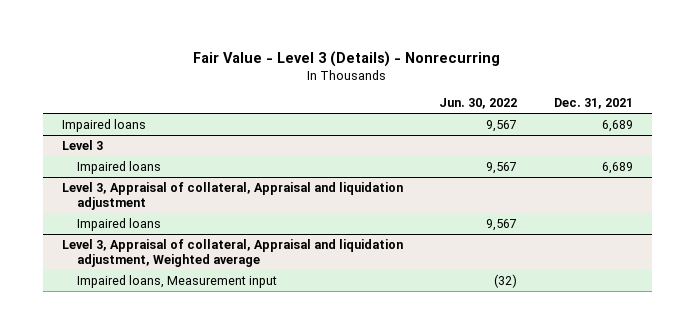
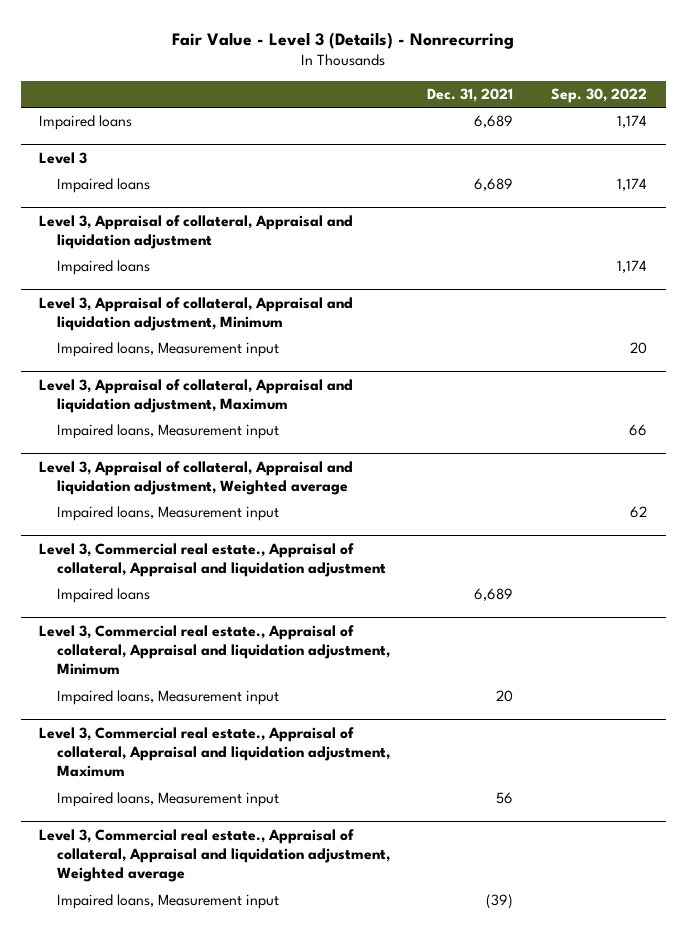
- | Jun. 30, 2022 | Dec. 31, 2021
+ | Dec. 31, 2021 | Sep. 30, 2022
+ Level 3, Appraisal of collateral, Appraisal and liquidation adjustment, Minimum
+ Impaired loans, Measurement input | | 20
+ Level 3, Appraisal of collateral, Appraisal and liquidation adjustment, Maximum
+ Impaired loans, Measurement input | | 66
+ Level 3, Commercial real estate., Appraisal of collateral, Appraisal and liquidation adjustment
+ Impaired loans | 6,689 |
+ Level 3, Commercial real estate., Appraisal of collateral, Appraisal and liquidation adjustment, Minimum
+ Impaired loans, Measurement input | 20 |
+ Level 3, Commercial real estate., Appraisal of collateral, Appraisal and liquidation adjustment, Maximum
+ Impaired loans, Measurement input | 56 |
+ Level 3, Commercial real estate., Appraisal of collateral, Appraisal and liquidation adjustment, Weighted average
+ Impaired loans, Measurement input | (39) |

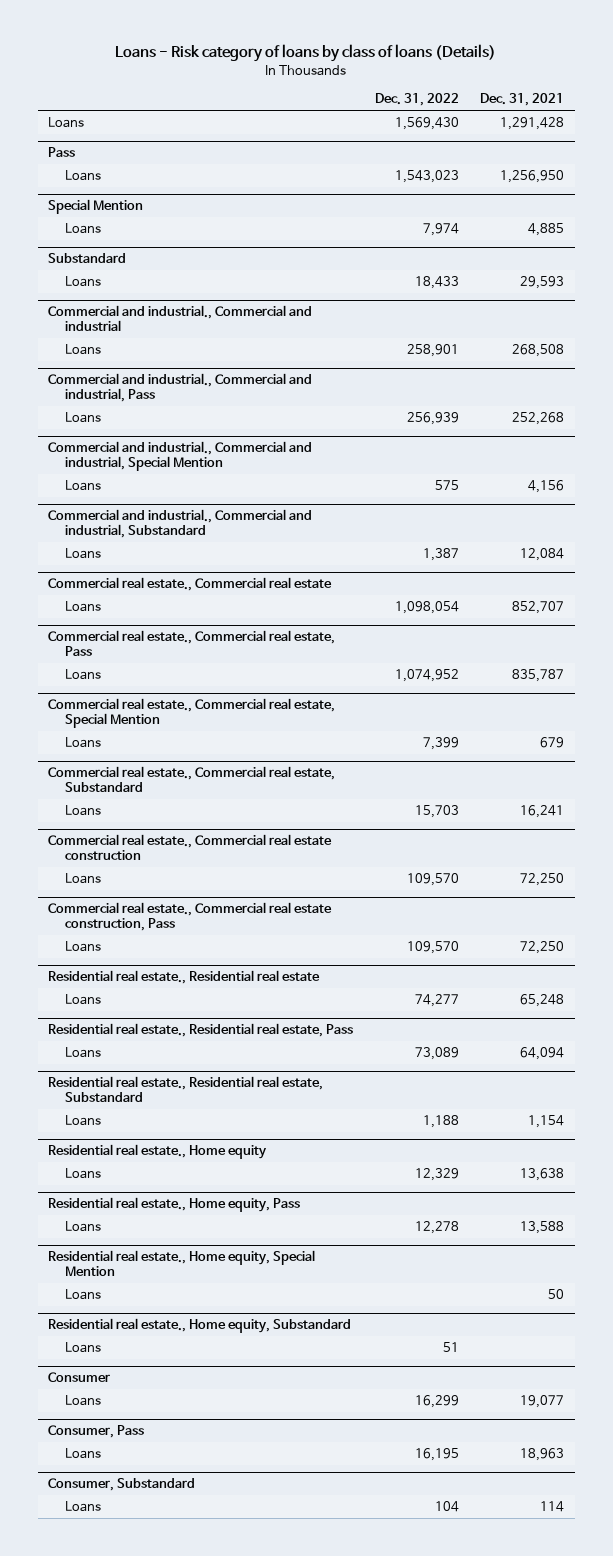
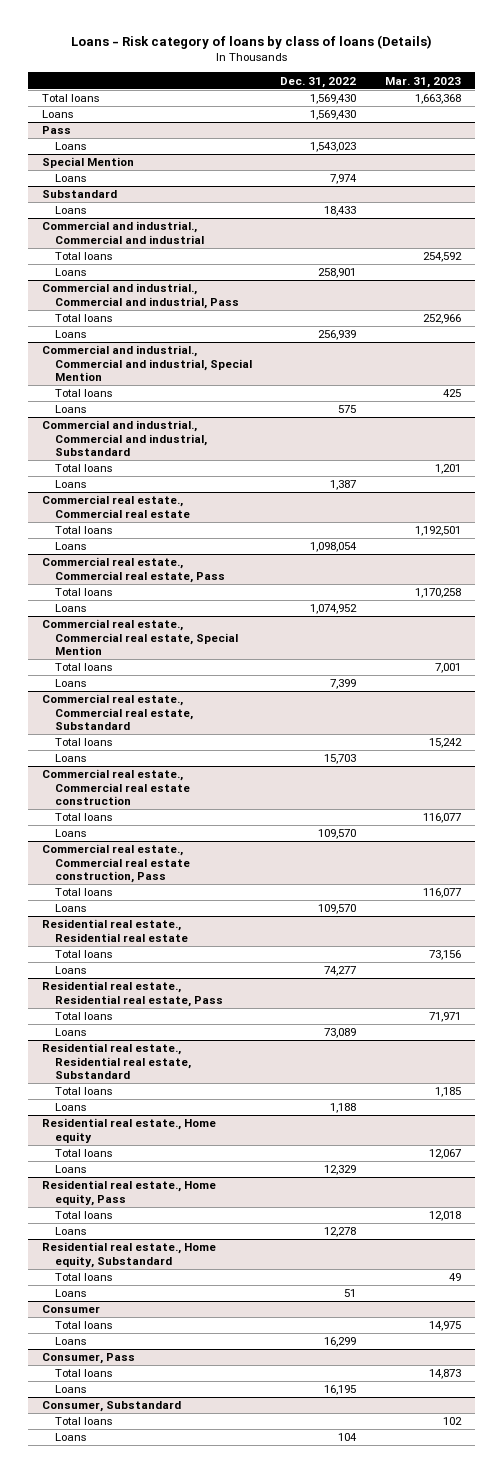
- | Dec. 31, 2022 | Dec. 31, 2021
+ | Dec. 31, 2022 | Mar. 31, 2023
+ Total loans | 1,569,430 | 1,663,368
@ Commercial and industrial., Commercial and industrial
+ Total loans | | 254,592
@ Commercial and industrial., Commercial and industrial, Pass
+ Total loans | | 252,966
@ Commercial and industrial., Commercial and industrial, Special Mention
+ Total loans | | 425
@ Commercial and industrial., Commercial and industrial, Substandard
+ Total loans | | 1,201
@ Commercial real estate., Commercial real estate
+ Total loans | | 1,192,501
@ Commercial real estate., Commercial real estate, Pass
+ Total loans | | 1,170,258
@ Commercial real estate., Commercial real estate, Special Mention
+ Total loans | | 7,001
@ Commercial real estate., Commercial real estate, Substandard
+ Total loans | | 15,242
@ Commercial real estate., Commercial real estate construction
+ Total loans | | 116,077
@ Commercial real estate., Commercial real estate construction, Pass
+ Total loans | | 116,077
@ Residential real estate., Residential real estate
+ Total loans | | 73,156
@ Residential real estate., Residential real estate, Pass
+ Total loans | | 71,971
@ Residential real estate., Residential real estate, Substandard
+ Total loans | | 1,185
@ Residential real estate., Home equity
+ Total loans | | 12,067
@ Residential real estate., Home equity, Pass
+ Total loans | | 12,018
- Residential real estate., Home equity, Special Mention
- Loans | | 50
@ Residential real estate., Home equity, Substandard
+ Total loans | | 49
@ Consumer
+ Total loans | | 14,975
@ Consumer, Pass
+ Total loans | | 14,873
@ Consumer, Substandard
+ Total loans | | 102

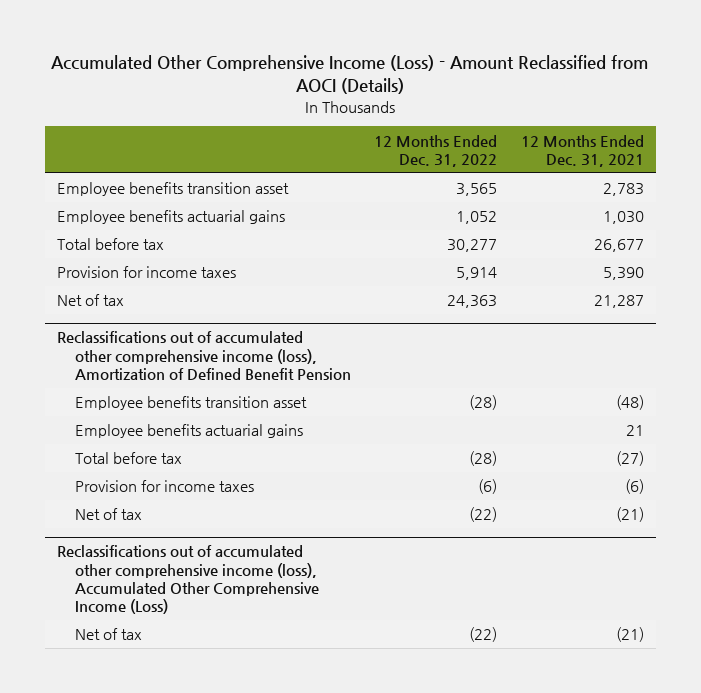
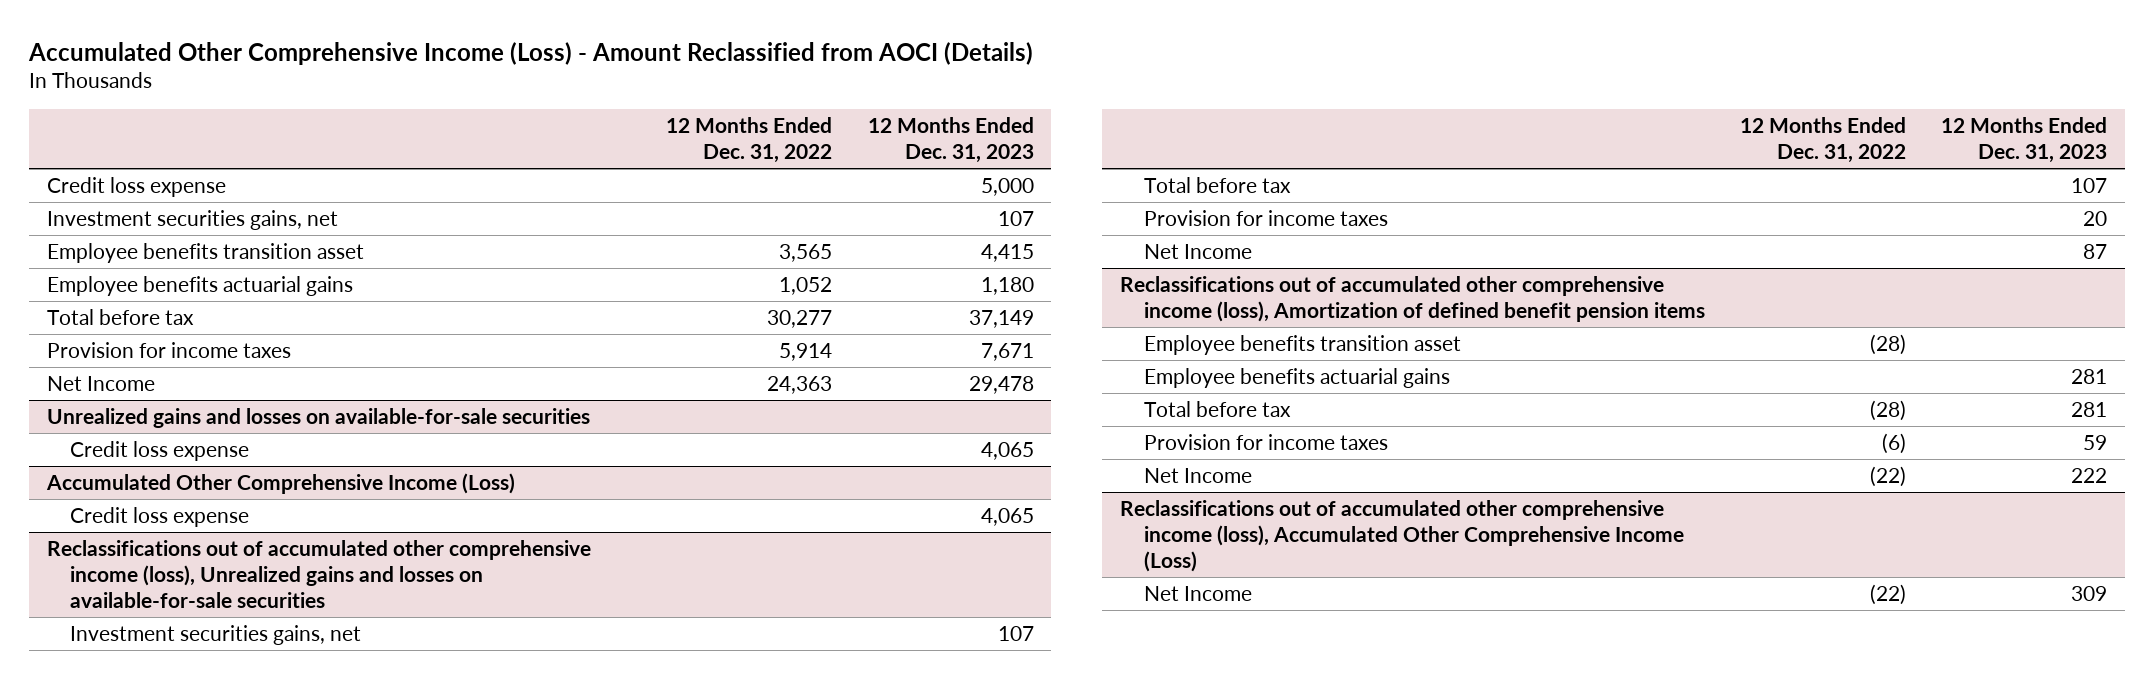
- | 12 Months Ended Dec. 31, 2022 | 12 Months Ended Dec. 31, 2021
+ | 12 Months Ended Dec. 31, 2022 | 12 Months Ended Dec. 31, 2023
+ Credit loss expense | | 5,000
+ Investment securities gains, net | | 107
- Net of tax | 24,363 | 21,287
- Reclassifications out of accumulated other comprehensive income (loss), Amortization of Defined Benefit Pension
+ Net Income | 24,363 | 29,478
+ Unrealized gains and losses on available-for-sale securities
+ Credit loss expense | | 4,065
+ Accumulated Other Comprehensive Income (Loss)
+ Credit loss expense | | 4,065
+ Reclassifications out of accumulated other comprehensive income (loss), Unrealized gains and losses on available-for-sale securities
+ Investment securities gains, net | | 107
+ Total before tax | | 107
+ Provision for income taxes | | 20
+ Net Income | | 87
+ Reclassifications out of accumulated other comprehensive income (loss), Amortization of defined benefit pension items
- Net of tax | (22) | (21)
+ Net Income | (22) | 222
@ Reclassifications out of accumulated other comprehensive income (loss), Accumulated Other Comprehensive Income (Loss)
- Net of tax | (22) | (21)
+ Net Income | (22) | 309

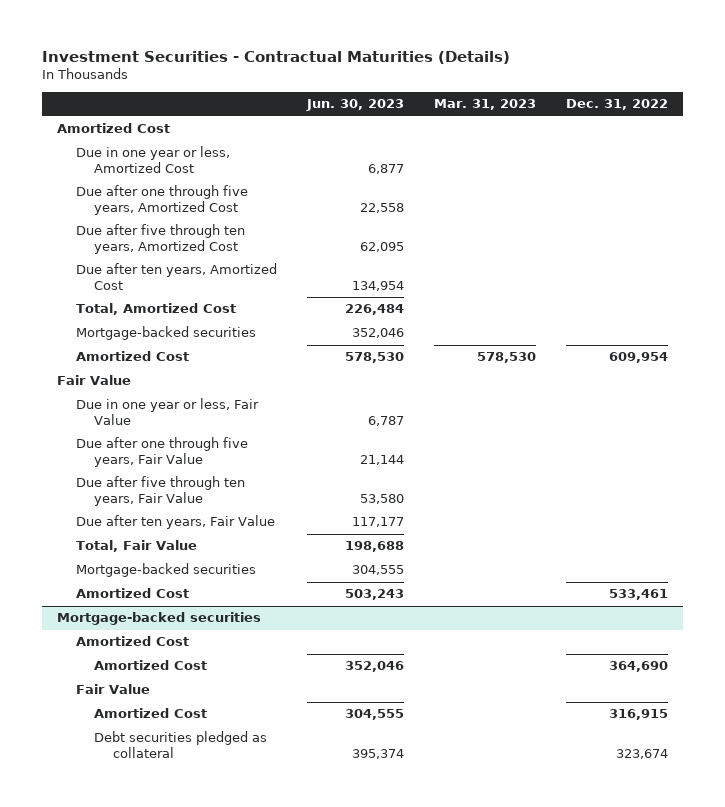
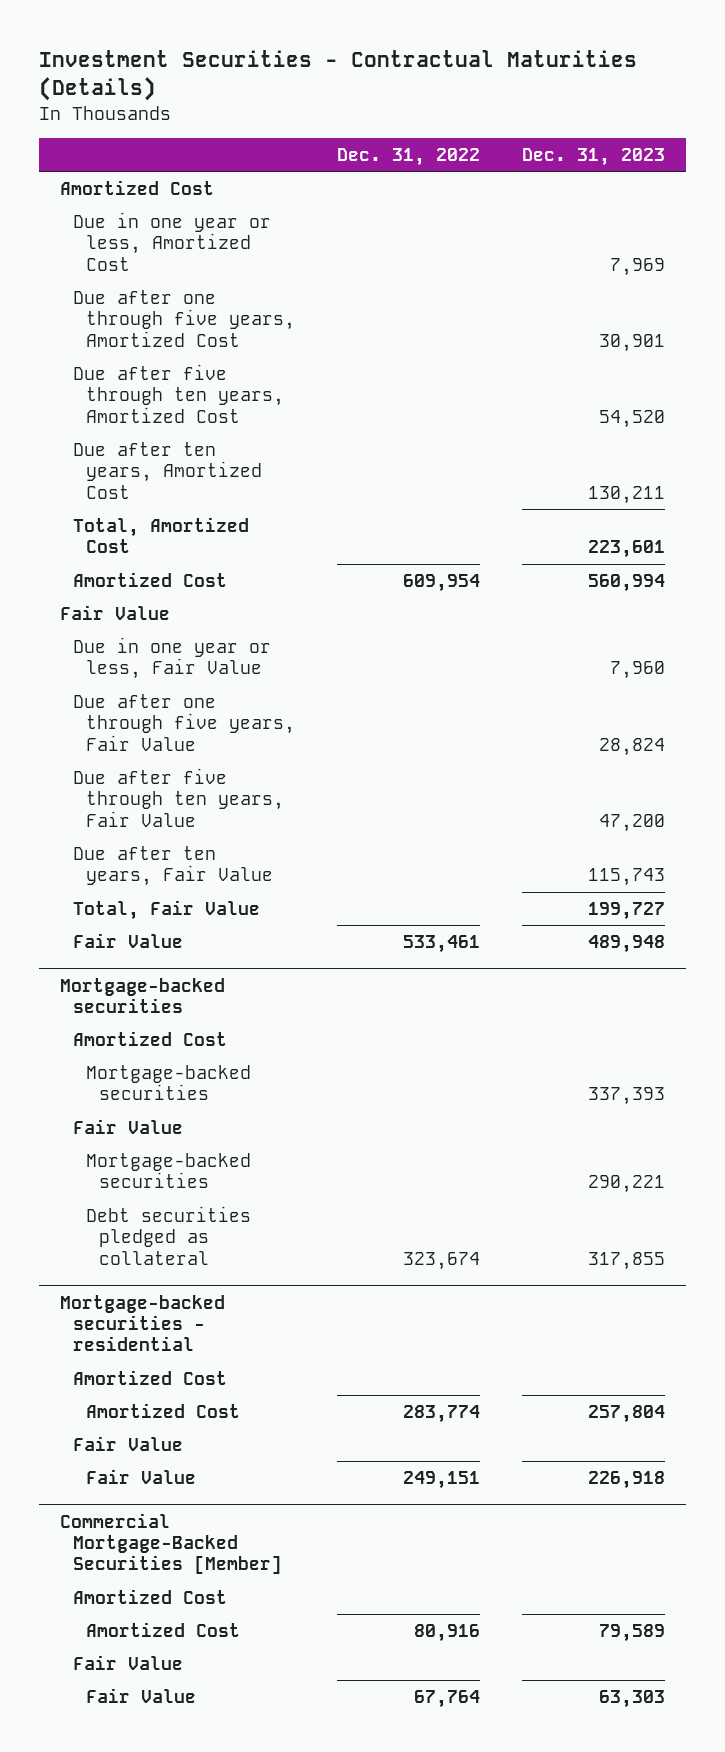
- | Jun. 30, 2023 | Mar. 31, 2023 | Dec. 31, 2022
+ | Dec. 31, 2022 | Dec. 31, 2023
- Mortgage-backed securities | 352,046 | |
- Mortgage-backed securities | 304,555 | |
- Amortized Cost | 503,243 | | 533,461
+ Fair Value | 533,461 | 489,948
@ Mortgage-backed securities
- Amortized Cost | 352,046 | | 364,690
+ Mortgage-backed securities | | 337,393
- Amortized Cost | 304,555 | | 316,915
+ Mortgage-backed securities | | 290,221
+ Mortgage-backed securities - residential
+ Amortized Cost
+ Amortized Cost | 283,774 | 257,804
+ Fair Value
+ Fair Value | 249,151 | 226,918
+ Commercial Mortgage-Backed Securities [Member]
+ Amortized Cost
+ Amortized Cost | 80,916 | 79,589
+ Fair Value
+ Fair Value | 67,764 | 63,303

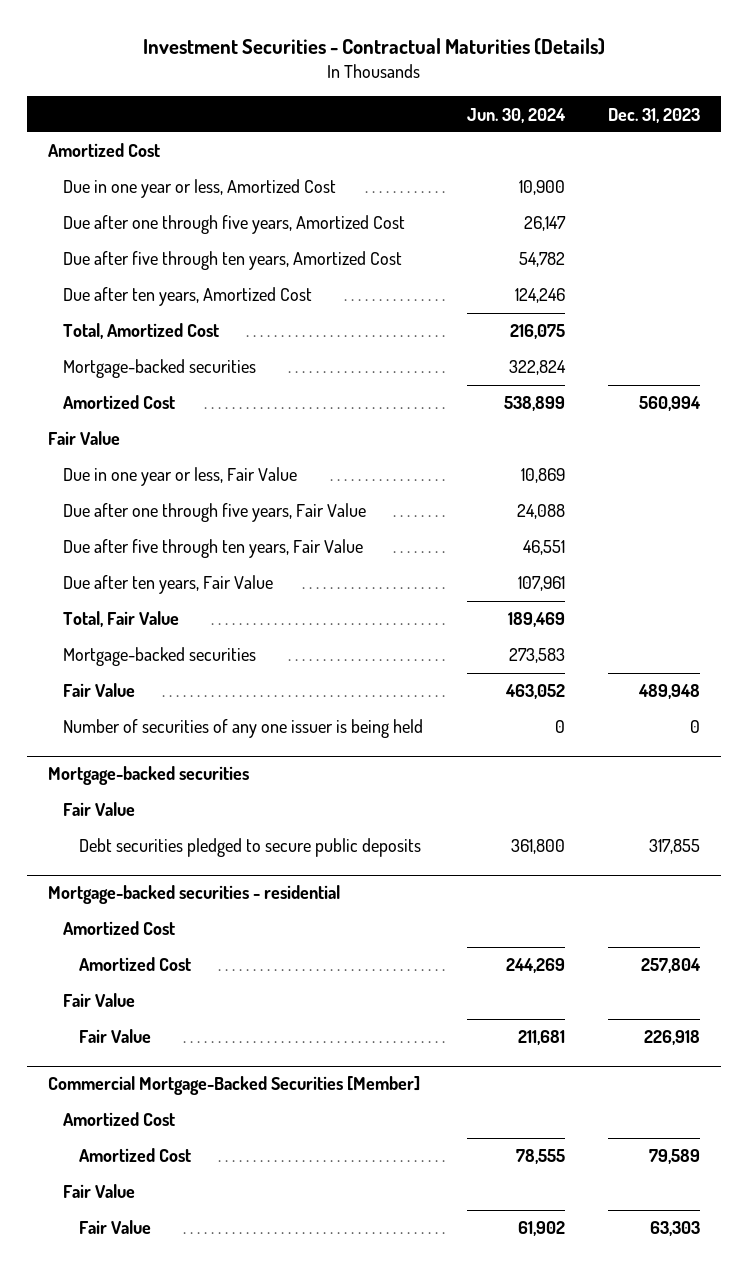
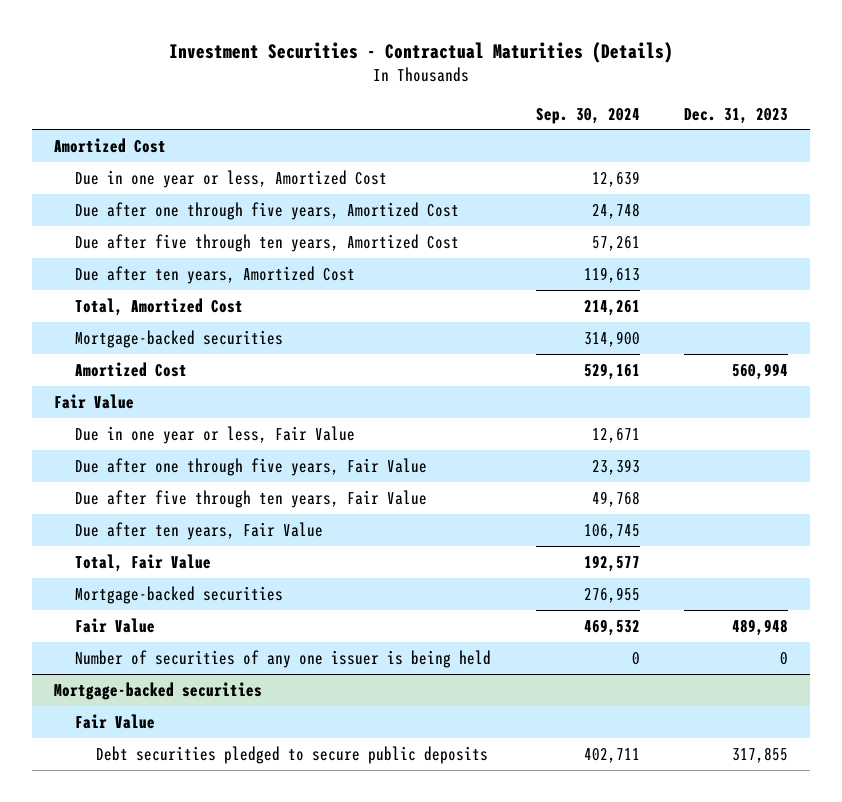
- | Jun. 30, 2024 | Dec. 31, 2023
+ | Sep. 30, 2024 | Dec. 31, 2023
- Mortgage-backed securities - residential
- Amortized Cost
- Amortized Cost | 244,269 | 257,804
- Fair Value
- Fair Value | 211,681 | 226,918
- Commercial Mortgage-Backed Securities [Member]
- Amortized Cost
- Amortized Cost | 78,555 | 79,589
- Fair Value
- Fair Value | 61,902 | 63,303

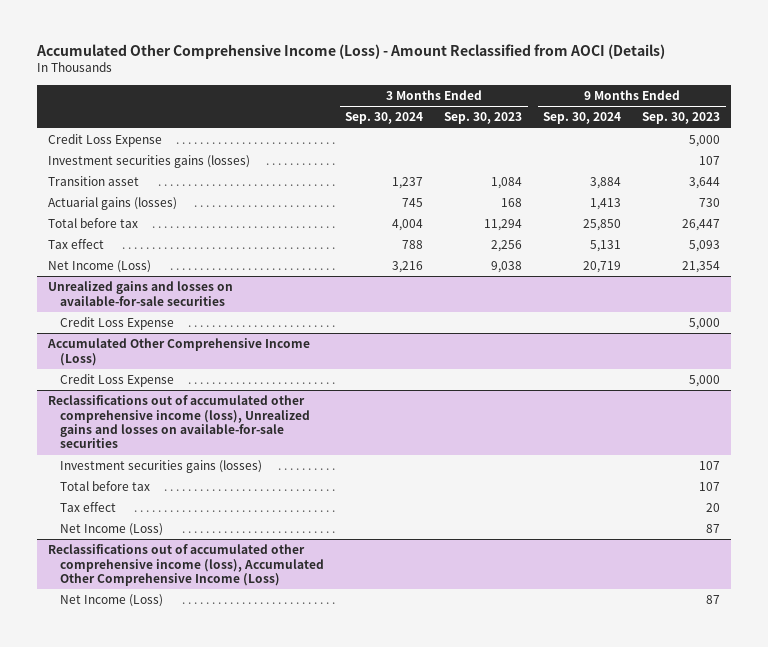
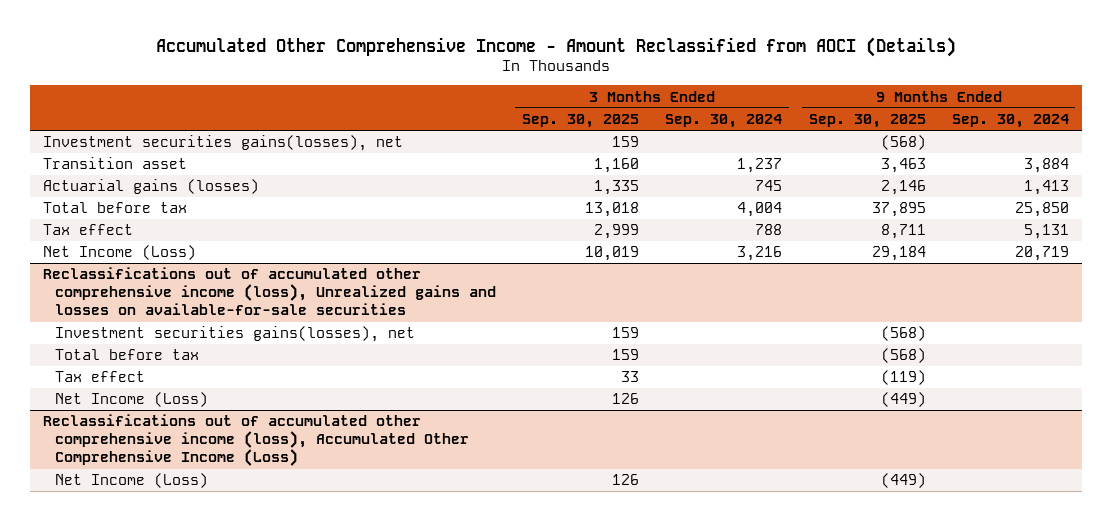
- Accumulated Other Comprehensive Income (Loss) - Amount Reclassified from AOCI (Details)
+ Accumulated Other Comprehensive Income - Amount Reclassified from AOCI (Details)
- | 3 Months Ended Sep. 30, 2024 | 3 Months Ended Sep. 30, 2023 | 9 Months Ended Sep. 30, 2024 | 9 Months Ended Sep. 30, 2023
+ | 3 Months Ended Sep. 30, 2025 | 3 Months Ended Sep. 30, 2024 | 9 Months Ended Sep. 30, 2025 | 9 Months Ended Sep. 30, 2024
- Credit Loss Expense | | | | 5,000
- Investment securities gains (losses) | | | | 107
+ Investment securities gains(losses), net | 159 | | (568) |
- Unrealized gains and losses on available-for-sale securities
- Credit Loss Expense | | | | 5,000
- Accumulated Other Comprehensive Income (Loss)
- Credit Loss Expense | | | | 5,000
@ Reclassifications out of accumulated other comprehensive income (loss), Unrealized gains and losses on available-for-sale securities
- Investment securities gains (losses) | | | | 107
+ Investment securities gains(losses), net | 159 | | (568) |

